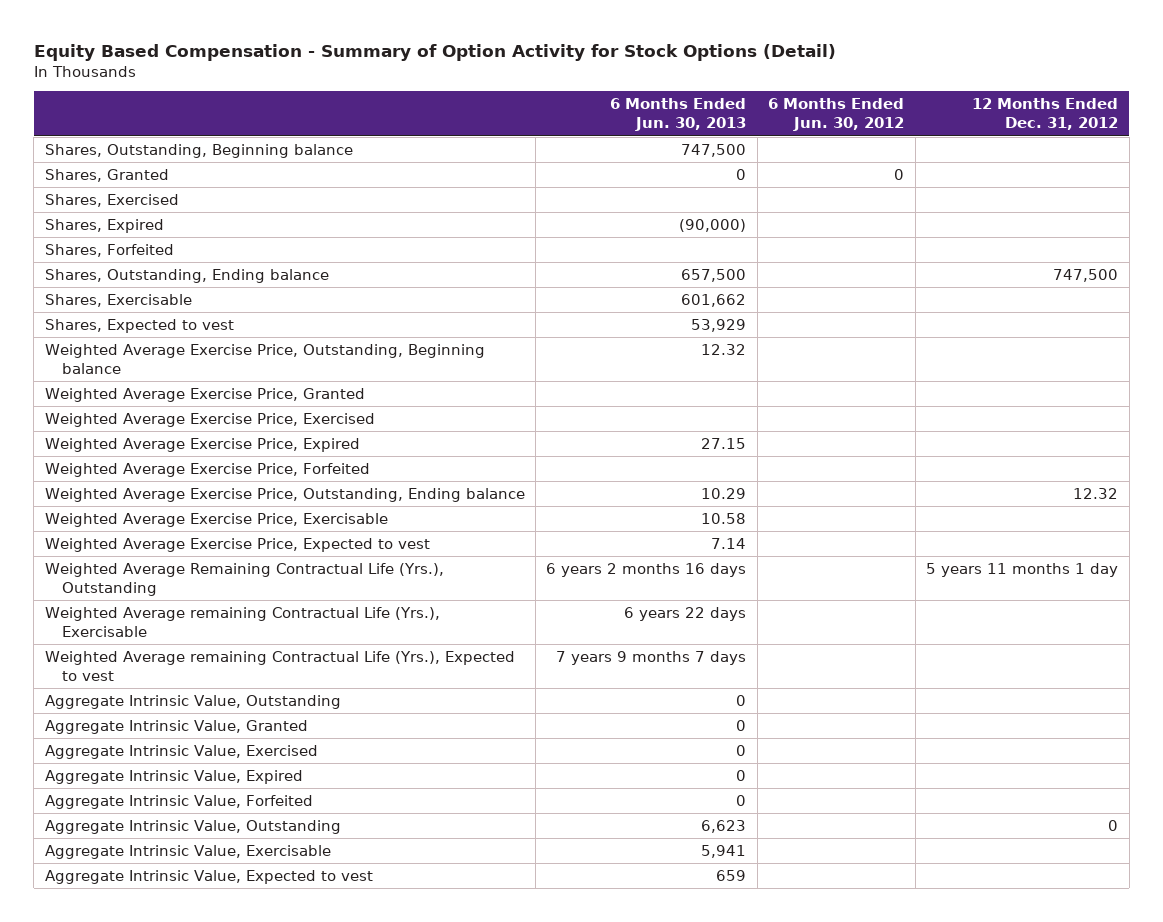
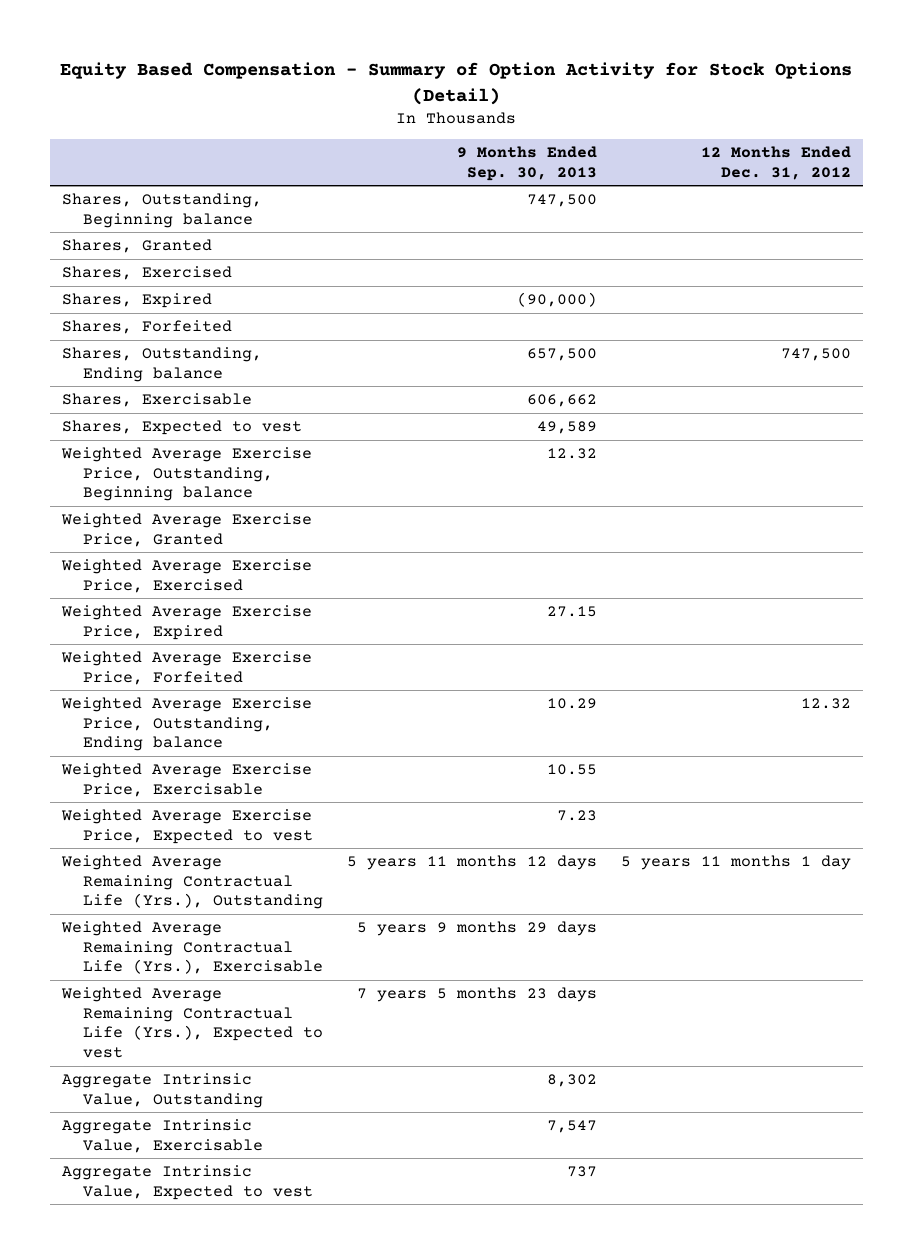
- | 6 Months Ended Jun. 30, 2013 | 6 Months Ended Jun. 30, 2012 | 12 Months Ended Dec. 31, 2012
+ | 9 Months Ended Sep. 30, 2013 | 12 Months Ended Dec. 31, 2012
- Weighted Average remaining Contractual Life (Yrs.), Exercisable | 6 years 22 days | |
- Weighted Average remaining Contractual Life (Yrs.), Expected to vest | 7 years 9 months 7 days | |
+ Weighted Average Remaining Contractual Life (Yrs.), Exercisable | 5 years 9 months 29 days |
+ Weighted Average Remaining Contractual Life (Yrs.), Expected to vest | 7 years 5 months 23 days |
- Aggregate Intrinsic Value, Granted | 0 | |
- Aggregate Intrinsic Value, Exercised | 0 | |
- Aggregate Intrinsic Value, Expired | 0 | |
- Aggregate Intrinsic Value, Forfeited | 0 | |
- Aggregate Intrinsic Value, Outstanding | 6,623 | | 0

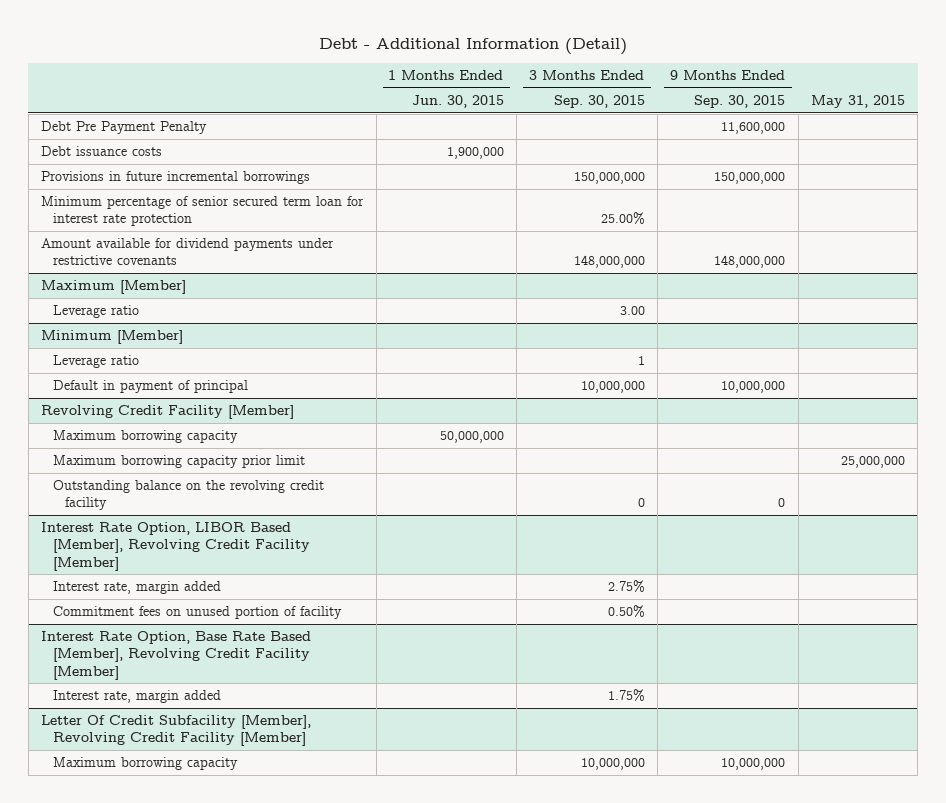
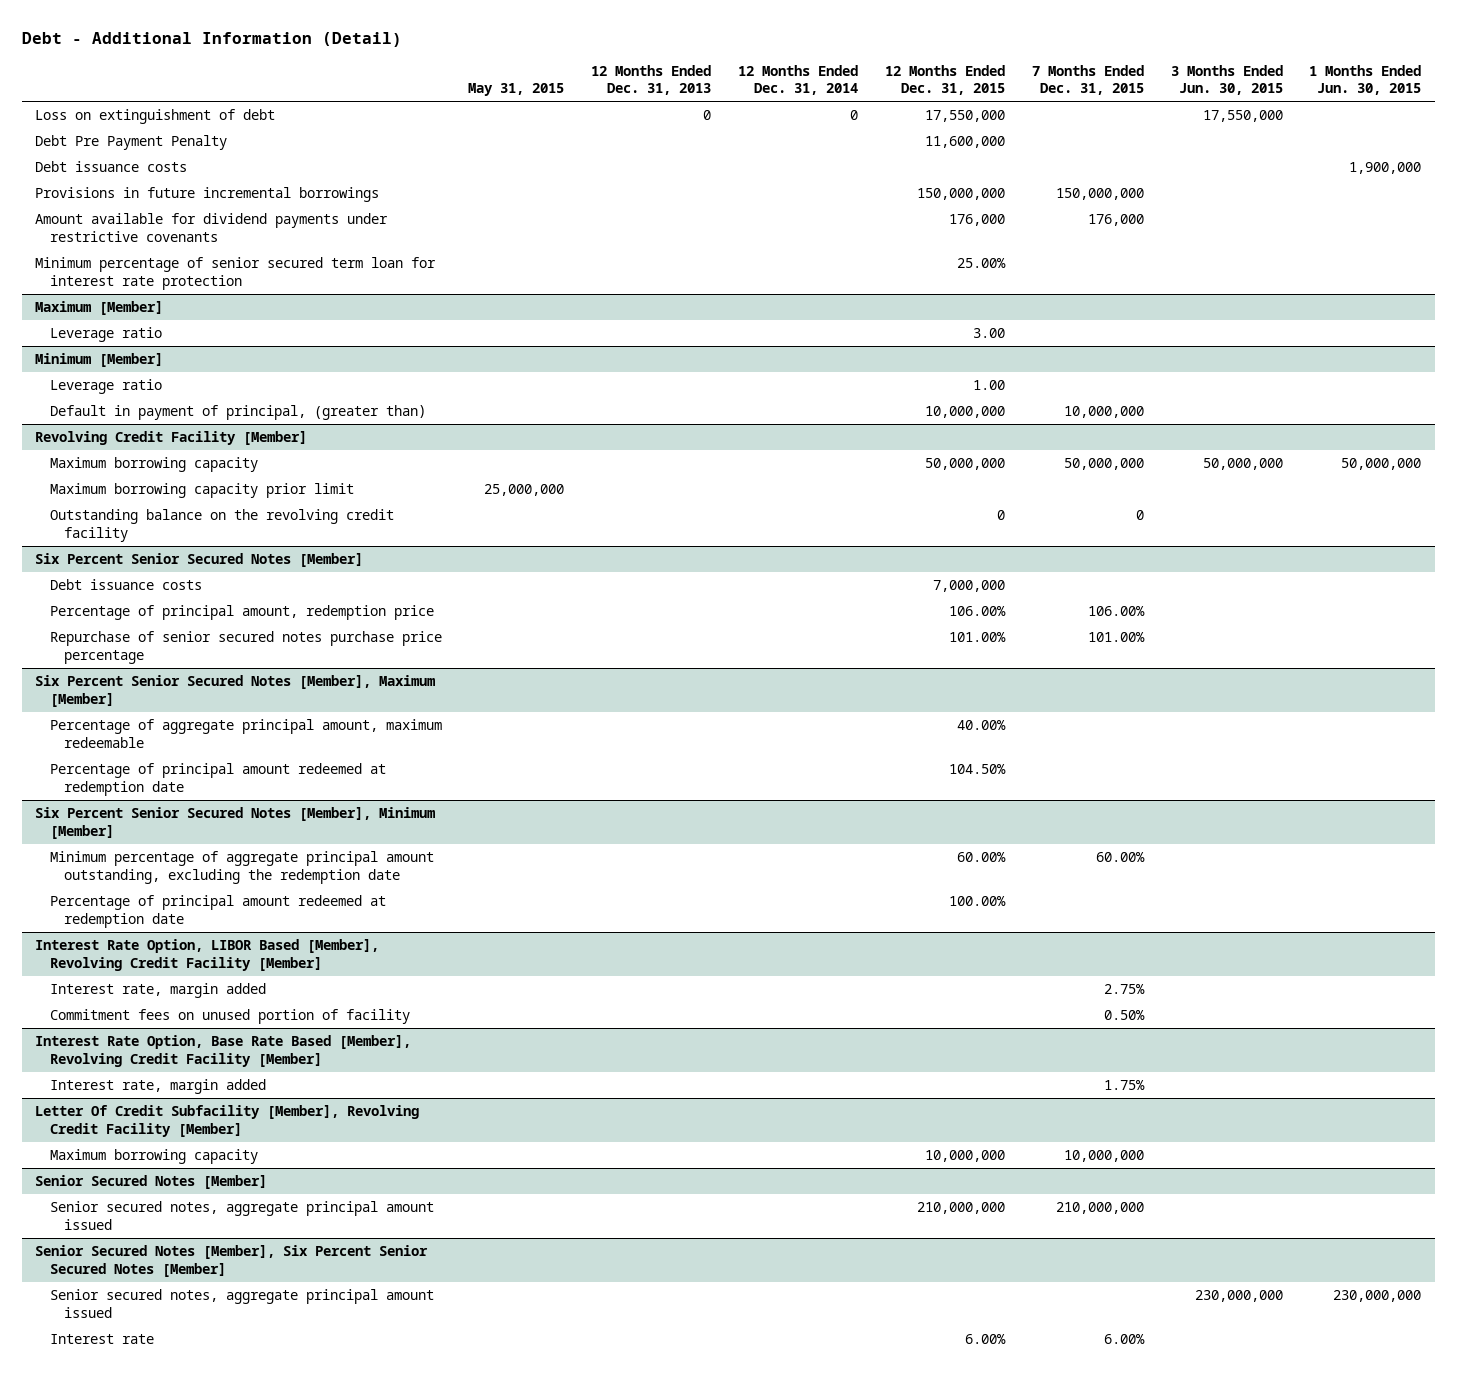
- | 1 Months Ended Jun. 30, 2015 | 3 Months Ended Sep. 30, 2015 | 9 Months Ended Sep. 30, 2015 | May 31, 2015
+ | May 31, 2015 | 12 Months Ended Dec. 31, 2013 | 12 Months Ended Dec. 31, 2014 | 12 Months Ended Dec. 31, 2015 | 7 Months Ended Dec. 31, 2015 | 3 Months Ended Jun. 30, 2015 | 1 Months Ended Jun. 30, 2015
+ Loss on extinguishment of debt | | 0 | 0 | 17,550,000 | | 17,550,000 |
moved down: Minimum percentage of senior secured term loan for interest rate protection | | | | 25.00% | | |
@ Minimum [Member]
- Default in payment of principal | | 10,000,000 | 10,000,000 |
+ Default in payment of principal, (greater than) | | | | 10,000,000 | 10,000,000 | |
+ Six Percent Senior Secured Notes [Member]
+ Debt issuance costs | | | | 7,000,000 | | |
+ Percentage of principal amount, redemption price | | | | 106.00% | 106.00% | |
+ Repurchase of senior secured notes purchase price percentage | | | | 101.00% | 101.00% | |
+ Six Percent Senior Secured Notes [Member], Maximum [Member]
+ Percentage of aggregate principal amount, maximum redeemable | | | | 40.00% | | |
+ Percentage of principal amount redeemed at redemption date | | | | 104.50% | | |
+ Six Percent Senior Secured Notes [Member], Minimum [Member]
+ Minimum percentage of aggregate principal amount outstanding, excluding the redemption date | | | | 60.00% | 60.00% | |
+ Percentage of principal amount redeemed at redemption date | | | | 100.00% | | |
+ Senior Secured Notes [Member]
+ Senior secured notes, aggregate principal amount issued | | | | 210,000,000 | 210,000,000 | |
+ Senior Secured Notes [Member], Six Percent Senior Secured Notes [Member]
+ Senior secured notes, aggregate principal amount issued | | | | | | 230,000,000 | 230,000,000
+ Interest rate | | | | 6.00% | 6.00% | |

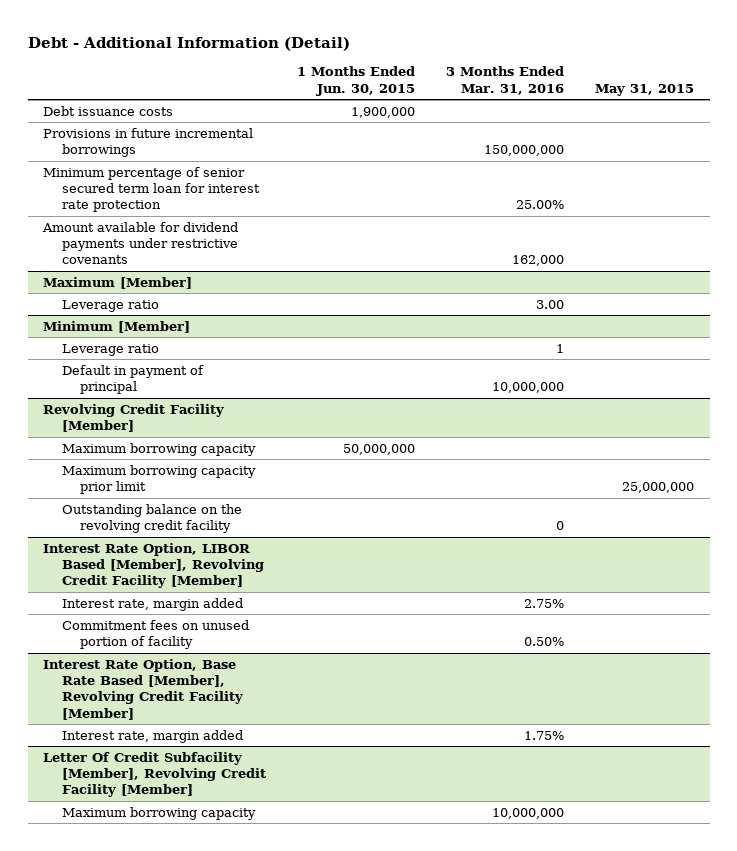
- | May 31, 2015 | 12 Months Ended Dec. 31, 2013 | 12 Months Ended Dec. 31, 2014 | 12 Months Ended Dec. 31, 2015 | 7 Months Ended Dec. 31, 2015 | 3 Months Ended Jun. 30, 2015 | 1 Months Ended Jun. 30, 2015
+ | 1 Months Ended Jun. 30, 2015 | 3 Months Ended Mar. 31, 2016 | May 31, 2015
- Loss on extinguishment of debt | | 0 | 0 | 17,550,000 | | 17,550,000 |
- Debt Pre Payment Penalty | | | | 11,600,000 | | |
moved down: Amount available for dividend payments under restrictive covenants | | 162,000 |
@ Minimum [Member]
- Default in payment of principal, (greater than) | | | | 10,000,000 | 10,000,000 | |
+ Default in payment of principal | | 10,000,000 |
- Six Percent Senior Secured Notes [Member]
- Debt issuance costs | | | | 7,000,000 | | |
- Percentage of principal amount, redemption price | | | | 106.00% | 106.00% | |
- Repurchase of senior secured notes purchase price percentage | | | | 101.00% | 101.00% | |
- Six Percent Senior Secured Notes [Member], Maximum [Member]
- Percentage of aggregate principal amount, maximum redeemable | | | | 40.00% | | |
- Percentage of principal amount redeemed at redemption date | | | | 104.50% | | |
- Six Percent Senior Secured Notes [Member], Minimum [Member]
- Minimum percentage of aggregate principal amount outstanding, excluding the redemption date | | | | 60.00% | 60.00% | |
- Percentage of principal amount redeemed at redemption date | | | | 100.00% | | |
- Senior Secured Notes [Member]
- Senior secured notes, aggregate principal amount issued | | | | 210,000,000 | 210,000,000 | |
- Senior Secured Notes [Member], Six Percent Senior Secured Notes [Member]
- Senior secured notes, aggregate principal amount issued | | | | | | 230,000,000 | 230,000,000
- Interest rate | | | | 6.00% | 6.00% | |

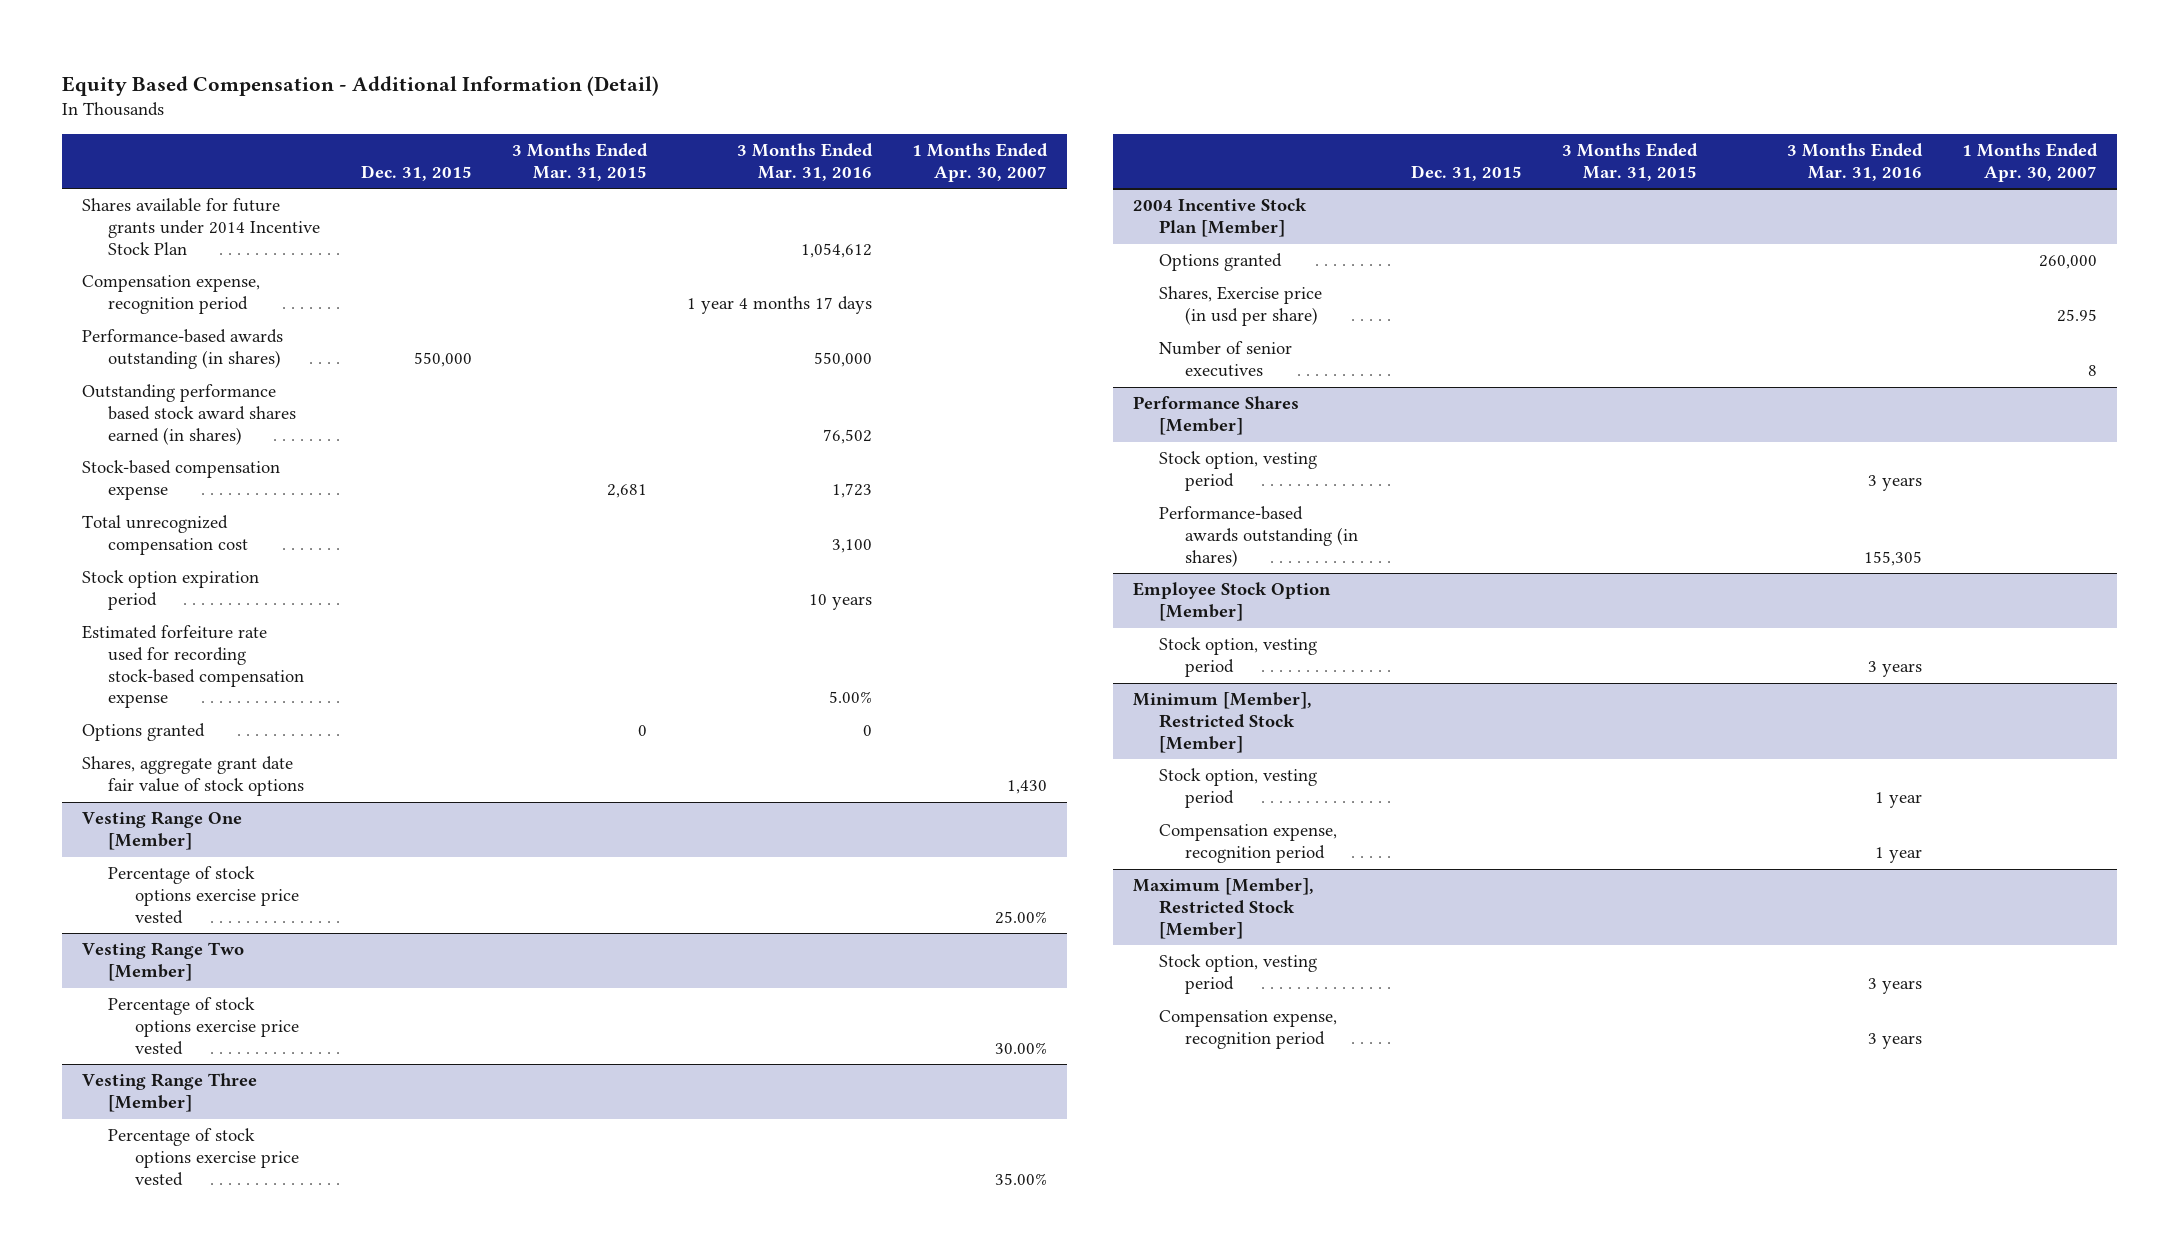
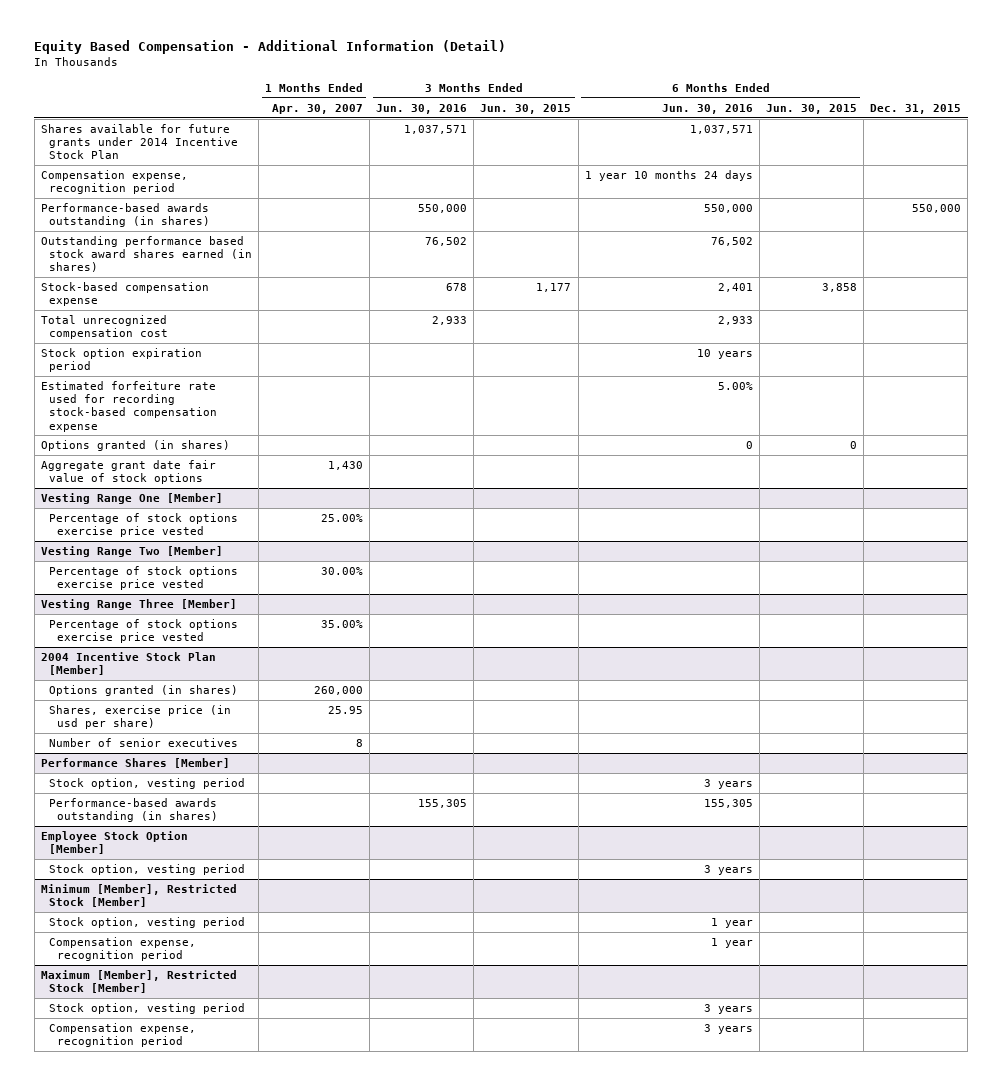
- | Dec. 31, 2015 | 3 Months Ended Mar. 31, 2015 | 3 Months Ended Mar. 31, 2016 | 1 Months Ended Apr. 30, 2007
+ | 1 Months Ended Apr. 30, 2007 | 3 Months Ended Jun. 30, 2016 | 3 Months Ended Jun. 30, 2015 | 6 Months Ended Jun. 30, 2016 | 6 Months Ended Jun. 30, 2015 | Dec. 31, 2015
- Options granted | | 0 | 0 |
- Shares, aggregate grant date fair value of stock options | | | | 1,430
+ Options granted (in shares) | | | | 0 | 0 |
+ Aggregate grant date fair value of stock options | 1,430 | | | | |
@ 2004 Incentive Stock Plan [Member]
- Options granted | | | | 260,000
- Shares, Exercise price (in usd per share) | | | | 25.95
+ Options granted (in shares) | 260,000 | | | | |
+ Shares, exercise price (in usd per share) | 25.95 | | | | |

